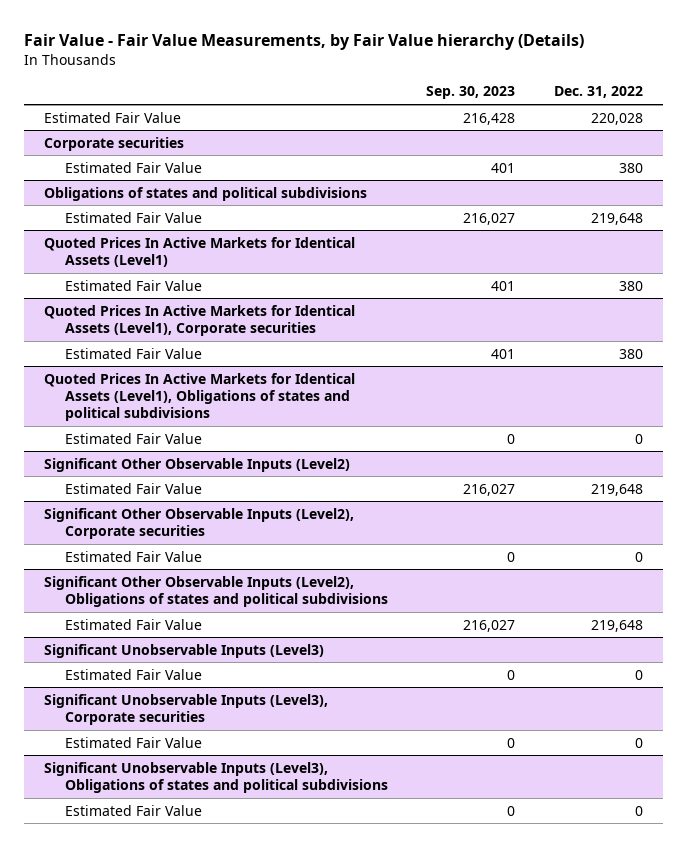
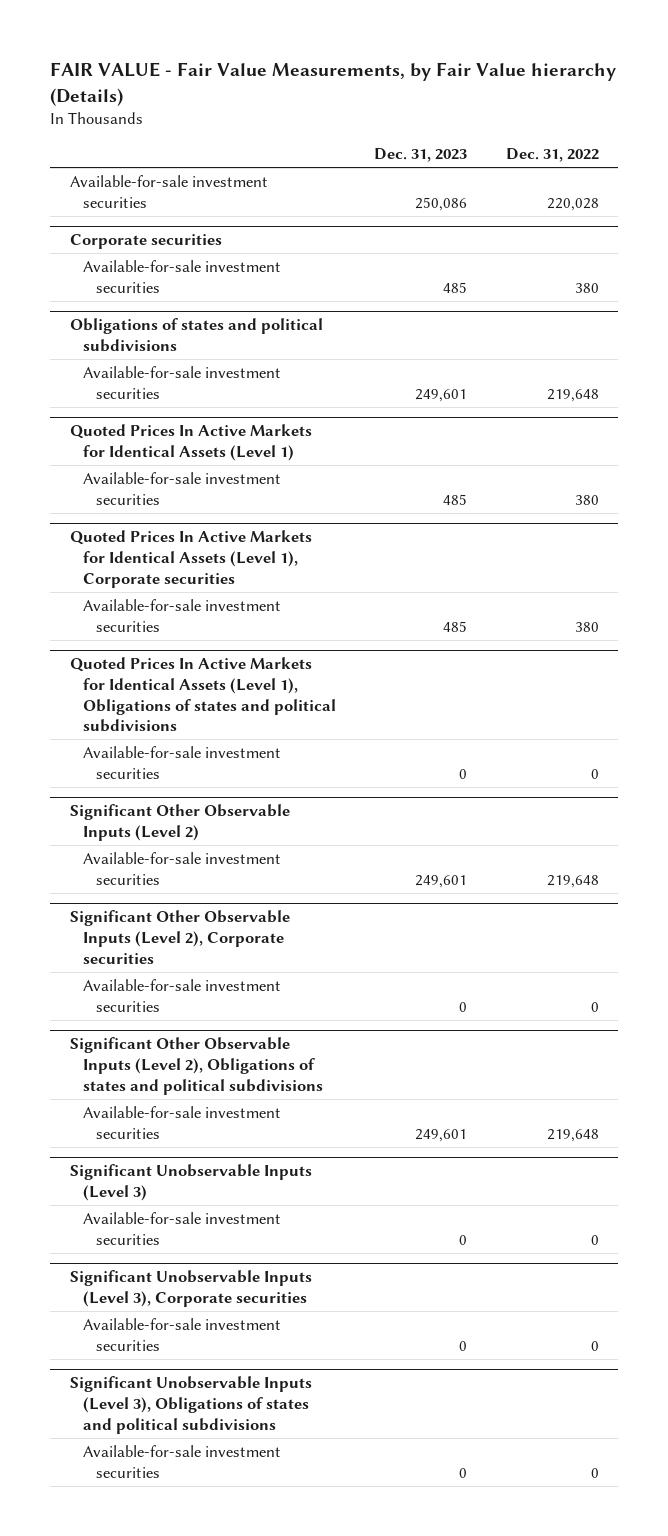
- Fair Value - Fair Value Measurements, by Fair Value hierarchy (Details)
+ FAIR VALUE - Fair Value Measurements, by Fair Value hierarchy (Details)
- | Sep. 30, 2023 | Dec. 31, 2022
+ | Dec. 31, 2023 | Dec. 31, 2022
- Estimated Fair Value | 216,428 | 220,028
+ Available-for-sale investment securities | 250,086 | 220,028
@ Corporate securities
- Estimated Fair Value | 401 | 380
+ Available-for-sale investment securities | 485 | 380
@ Obligations of states and political subdivisions
- Estimated Fair Value | 216,027 | 219,648
- Quoted Prices In Active Markets for Identical Assets (Level1)
- Estimated Fair Value | 401 | 380
- Quoted Prices In Active Markets for Identical Assets (Level1), Corporate securities
- Estimated Fair Value | 401 | 380
- Quoted Prices In Active Markets for Identical Assets (Level1), Obligations of states and political subdivisions
- Estimated Fair Value | 0 | 0
- Significant Other Observable Inputs (Level2)
- Estimated Fair Value | 216,027 | 219,648
- Significant Other Observable Inputs (Level2), Corporate securities
- Estimated Fair Value | 0 | 0
- Significant Other Observable Inputs (Level2), Obligations of states and political subdivisions
- Estimated Fair Value | 216,027 | 219,648
- Significant Unobservable Inputs (Level3)
- Estimated Fair Value | 0 | 0
- Significant Unobservable Inputs (Level3), Corporate securities
- Estimated Fair Value | 0 | 0
- Significant Unobservable Inputs (Level3), Obligations of states and political subdivisions
- Estimated Fair Value | 0 | 0
@ Obligations of states and political subdivisions
+ Available-for-sale investment securities | 249,601 | 219,648
+ Quoted Prices In Active Markets for Identical Assets (Level 1)
+ Available-for-sale investment securities | 485 | 380
+ Quoted Prices In Active Markets for Identical Assets (Level 1), Corporate securities
+ Available-for-sale investment securities | 485 | 380
+ Quoted Prices In Active Markets for Identical Assets (Level 1), Obligations of states and political subdivisions
+ Available-for-sale investment securities | 0 | 0
+ Significant Other Observable Inputs (Level 2)
+ Available-for-sale investment securities | 249,601 | 219,648
+ Significant Other Observable Inputs (Level 2), Corporate securities
+ Available-for-sale investment securities | 0 | 0
+ Significant Other Observable Inputs (Level 2), Obligations of states and political subdivisions
+ Available-for-sale investment securities | 249,601 | 219,648
+ Significant Unobservable Inputs (Level 3)
+ Available-for-sale investment securities | 0 | 0
+ Significant Unobservable Inputs (Level 3), Corporate securities
+ Available-for-sale investment securities | 0 | 0
+ Significant Unobservable Inputs (Level 3), Obligations of states and political subdivisions
+ Available-for-sale investment securities | 0 | 0

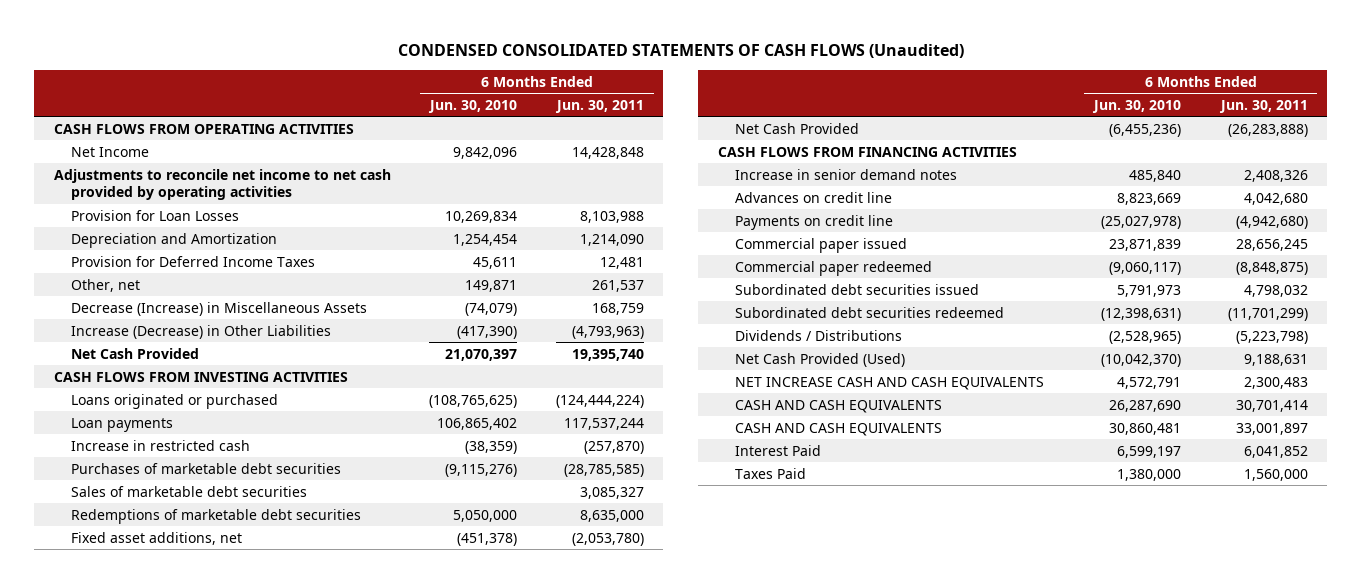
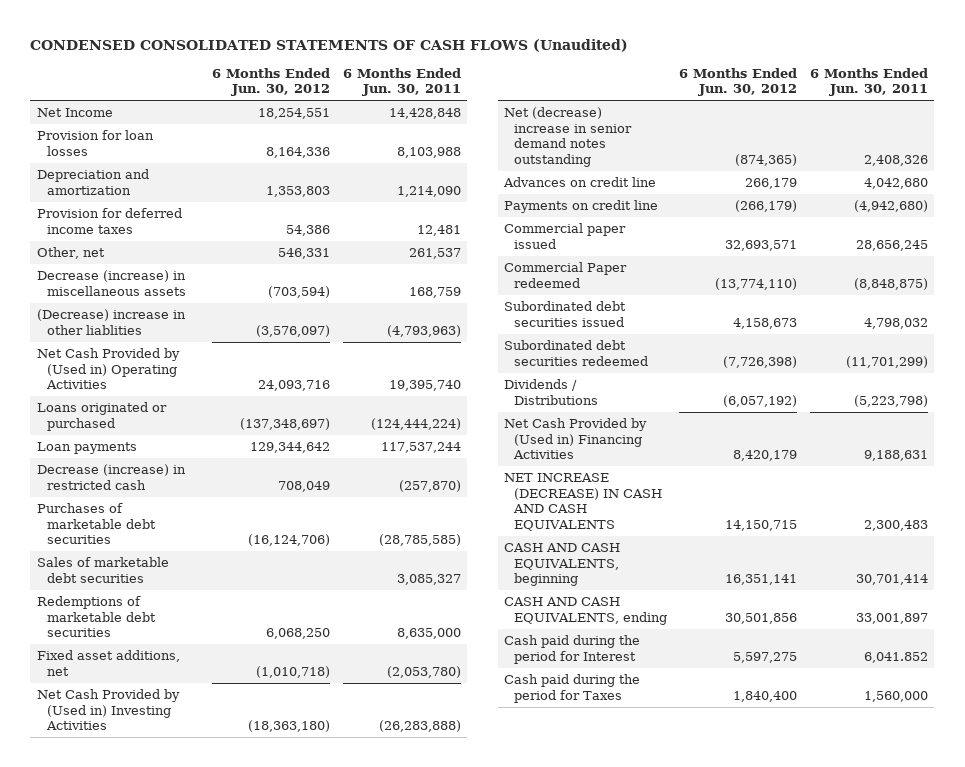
- | 6 Months Ended Jun. 30, 2010 | 6 Months Ended Jun. 30, 2011
+ | 6 Months Ended Jun. 30, 2012 | 6 Months Ended Jun. 30, 2011
- CASH FLOWS FROM OPERATING ACTIVITIES
- Adjustments to reconcile net income to net cash provided by operating activities
- Provision for Loan Losses | 10,269,834 | 8,103,988
- Depreciation and Amortization | 1,254,454 | 1,214,090
- Provision for Deferred Income Taxes | 45,611 | 12,481
+ Provision for loan losses | 8,164,336 | 8,103,988
+ Depreciation and amortization | 1,353,803 | 1,214,090
+ Provision for deferred income taxes | 54,386 | 12,481
- Decrease (Increase) in Miscellaneous Assets | (74,079) | 168,759
- Increase (Decrease) in Other Liabilities | (417,390) | (4,793,963)
- Net Cash Provided | 21,070,397 | 19,395,740
- CASH FLOWS FROM INVESTING ACTIVITIES
+ Decrease (increase) in miscellaneous assets | (703,594) | 168,759
+ (Decrease) increase in other liablities | (3,576,097) | (4,793,963)
+ Net Cash Provided by (Used in) Operating Activities | 24,093,716 | 19,395,740
- Increase in restricted cash | (38,359) | (257,870)
+ Decrease (increase) in restricted cash | 708,049 | (257,870)
- Net Cash Provided | (6,455,236) | (26,283,888)
- CASH FLOWS FROM FINANCING ACTIVITIES
- Increase in senior demand notes | 485,840 | 2,408,326
+ Net Cash Provided by (Used in) Investing Activities | (18,363,180) | (26,283,888)
+ Net (decrease) increase in senior demand notes outstanding | (874,365) | 2,408,326
- Commercial paper redeemed | (9,060,117) | (8,848,875)
+ Commercial Paper redeemed | (13,774,110) | (8,848,875)
- Net Cash Provided (Used) | (10,042,370) | 9,188,631
- NET INCREASE CASH AND CASH EQUIVALENTS | 4,572,791 | 2,300,483
- CASH AND CASH EQUIVALENTS | 26,287,690 | 30,701,414
- CASH AND CASH EQUIVALENTS | 30,860,481 | 33,001,897
- Interest Paid | 6,599,197 | 6,041,852
- Taxes Paid | 1,380,000 | 1,560,000
+ Net Cash Provided by (Used in) Financing Activities | 8,420,179 | 9,188,631
+ NET INCREASE (DECREASE) IN CASH AND CASH EQUIVALENTS | 14,150,715 | 2,300,483
+ CASH AND CASH EQUIVALENTS, beginning | 16,351,141 | 30,701,414
+ CASH AND CASH EQUIVALENTS, ending | 30,501,856 | 33,001,897
+ Cash paid during the period for Interest | 5,597,275 | 6,041.852
+ Cash paid during the period for Taxes | 1,840,400 | 1,560,000

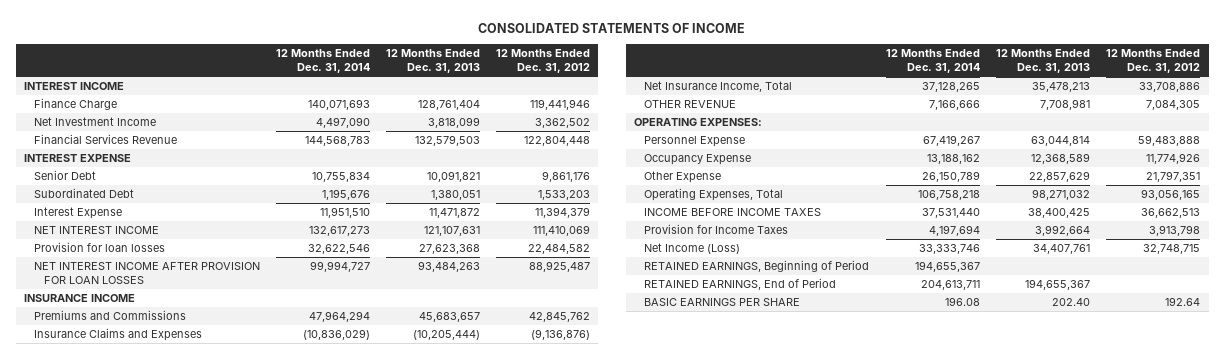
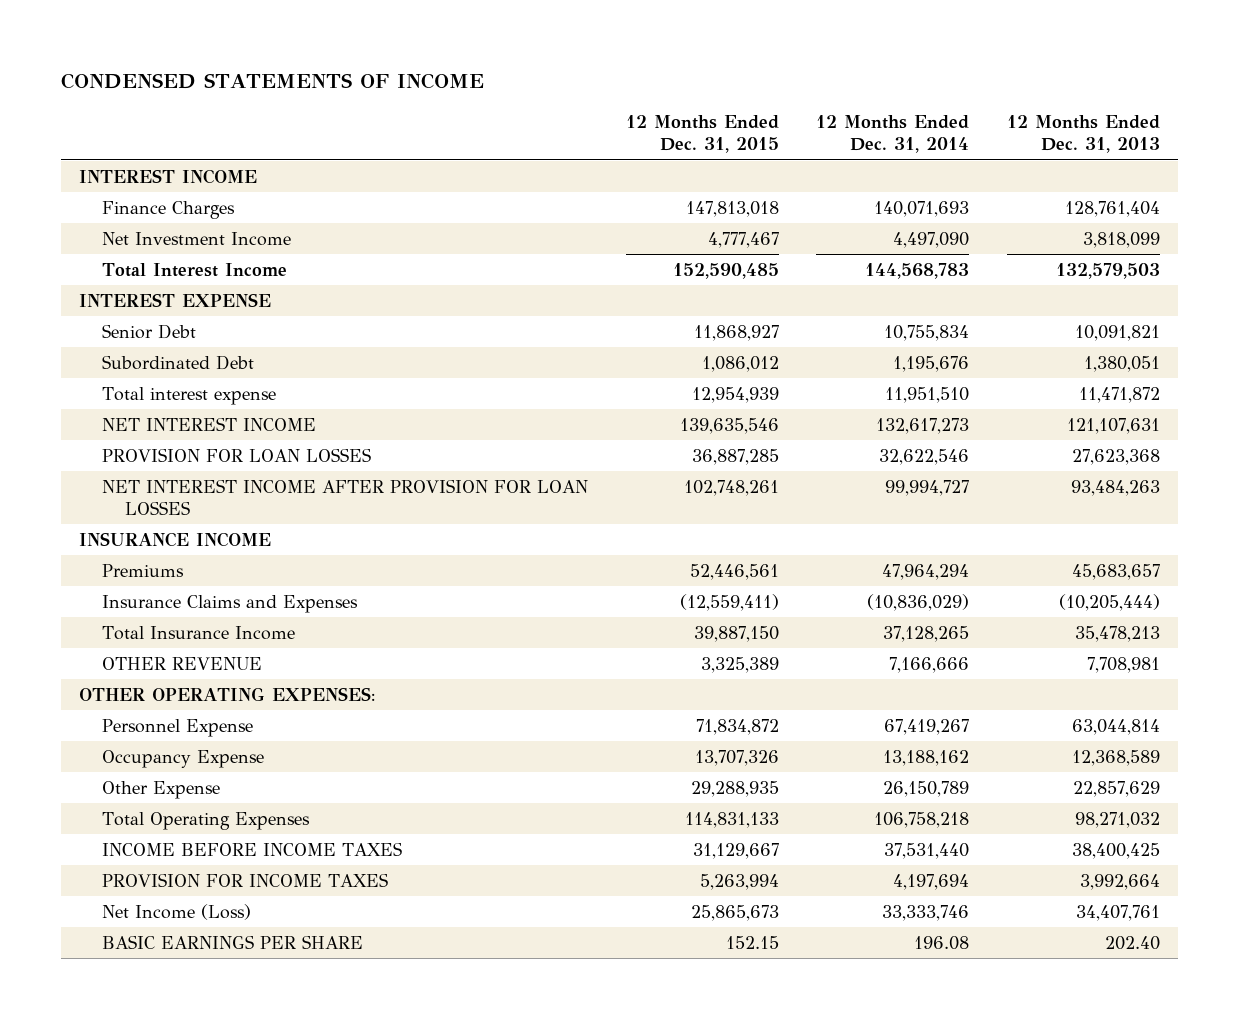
- CONSOLIDATED STATEMENTS OF INCOME
+ CONDENSED STATEMENTS OF INCOME
- | 12 Months Ended Dec. 31, 2014 | 12 Months Ended Dec. 31, 2013 | 12 Months Ended Dec. 31, 2012
+ | 12 Months Ended Dec. 31, 2015 | 12 Months Ended Dec. 31, 2014 | 12 Months Ended Dec. 31, 2013
- Finance Charge | 140,071,693 | 128,761,404 | 119,441,946
+ Finance Charges | 147,813,018 | 140,071,693 | 128,761,404
- Financial Services Revenue | 144,568,783 | 132,579,503 | 122,804,448
+ Total Interest Income | 152,590,485 | 144,568,783 | 132,579,503
- Interest Expense | 11,951,510 | 11,471,872 | 11,394,379
+ Total interest expense | 12,954,939 | 11,951,510 | 11,471,872
- Provision for loan losses | 32,622,546 | 27,623,368 | 22,484,582
+ PROVISION FOR LOAN LOSSES | 36,887,285 | 32,622,546 | 27,623,368
- Premiums and Commissions | 47,964,294 | 45,683,657 | 42,845,762
+ Premiums | 52,446,561 | 47,964,294 | 45,683,657
- Net Insurance Income, Total | 37,128,265 | 35,478,213 | 33,708,886
+ Total Insurance Income | 39,887,150 | 37,128,265 | 35,478,213
- OPERATING EXPENSES:
+ OTHER OPERATING EXPENSES:
- Operating Expenses, Total | 106,758,218 | 98,271,032 | 93,056,165
+ Total Operating Expenses | 114,831,133 | 106,758,218 | 98,271,032
- Provision for Income Taxes | 4,197,694 | 3,992,664 | 3,913,798
+ PROVISION FOR INCOME TAXES | 5,263,994 | 4,197,694 | 3,992,664
- RETAINED EARNINGS, Beginning of Period | 194,655,367 | |
- RETAINED EARNINGS, End of Period | 204,613,711 | 194,655,367 |

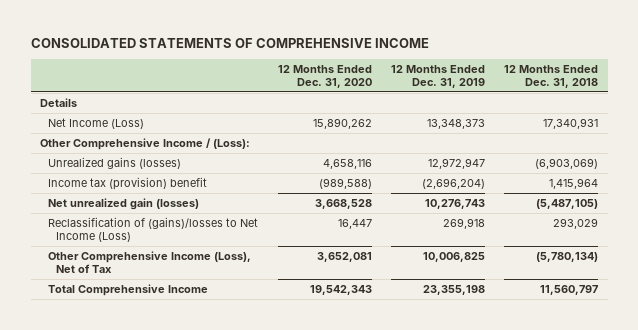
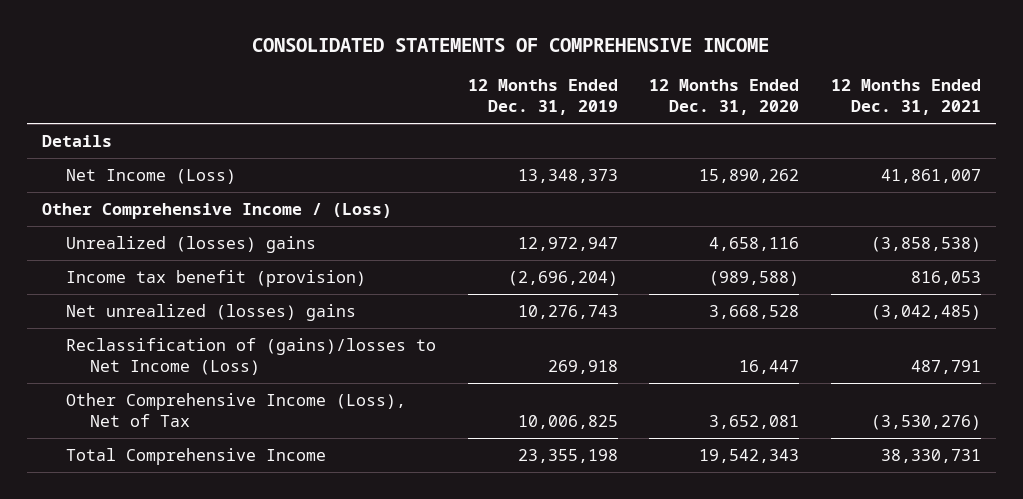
- | 12 Months Ended Dec. 31, 2020 | 12 Months Ended Dec. 31, 2019 | 12 Months Ended Dec. 31, 2018
+ | 12 Months Ended Dec. 31, 2019 | 12 Months Ended Dec. 31, 2020 | 12 Months Ended Dec. 31, 2021
- Other Comprehensive Income / (Loss):
- Unrealized gains (losses) | 4,658,116 | 12,972,947 | (6,903,069)
- Income tax (provision) benefit | (989,588) | (2,696,204) | 1,415,964
- Net unrealized gain (losses) | 3,668,528 | 10,276,743 | (5,487,105)
+ Other Comprehensive Income / (Loss)
+ Unrealized (losses) gains | 12,972,947 | 4,658,116 | (3,858,538)
+ Income tax benefit (provision) | (2,696,204) | (989,588) | 816,053
+ Net unrealized (losses) gains | 10,276,743 | 3,668,528 | (3,042,485)

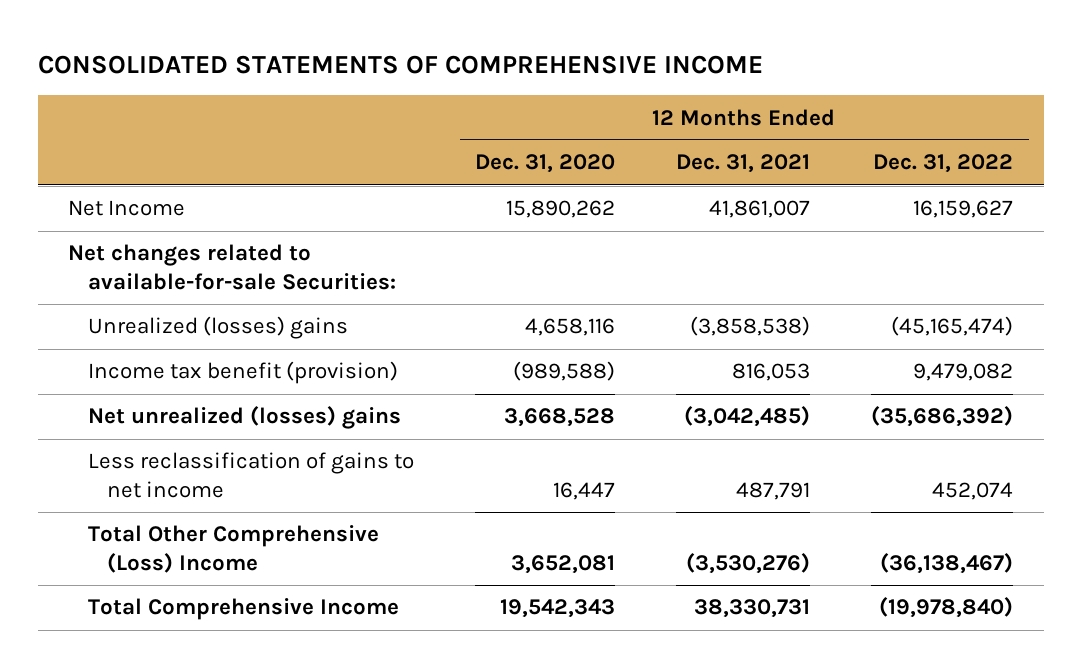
- | 12 Months Ended Dec. 31, 2019 | 12 Months Ended Dec. 31, 2020 | 12 Months Ended Dec. 31, 2021
+ | 12 Months Ended Dec. 31, 2020 | 12 Months Ended Dec. 31, 2021 | 12 Months Ended Dec. 31, 2022
- Details
- Net Income (Loss) | 13,348,373 | 15,890,262 | 41,861,007
- Other Comprehensive Income / (Loss)
+ Net Income | 15,890,262 | 41,861,007 | 16,159,627
+ Net changes related to available-for-sale Securities:
- Reclassification of (gains)/losses to Net Income (Loss) | 269,918 | 16,447 | 487,791
- Other Comprehensive Income (Loss), Net of Tax | 10,006,825 | 3,652,081 | (3,530,276)
+ Less reclassification of gains to net income | 16,447 | 487,791 | 452,074
+ Total Other Comprehensive (Loss) Income | 3,652,081 | (3,530,276) | (36,138,467)

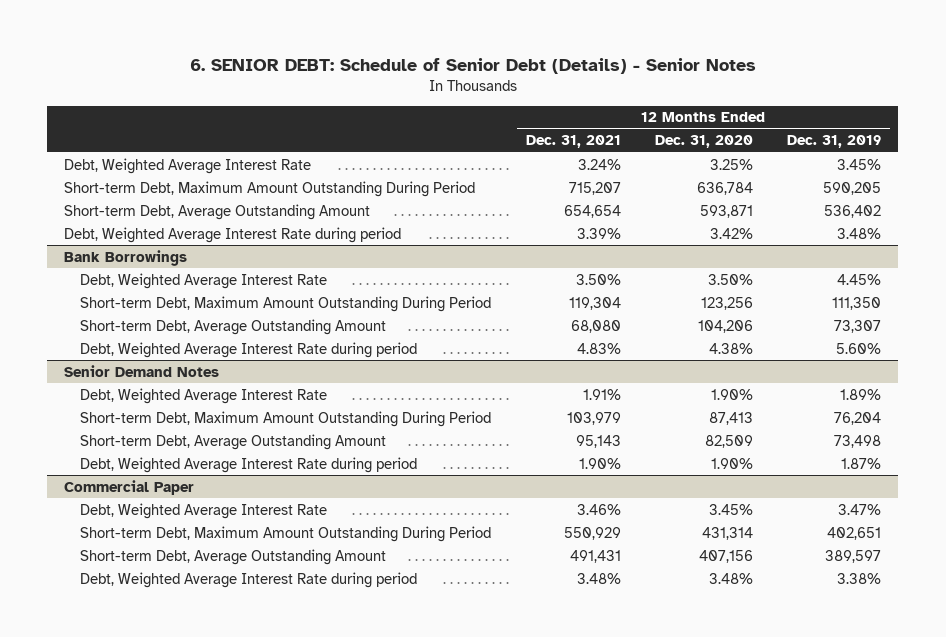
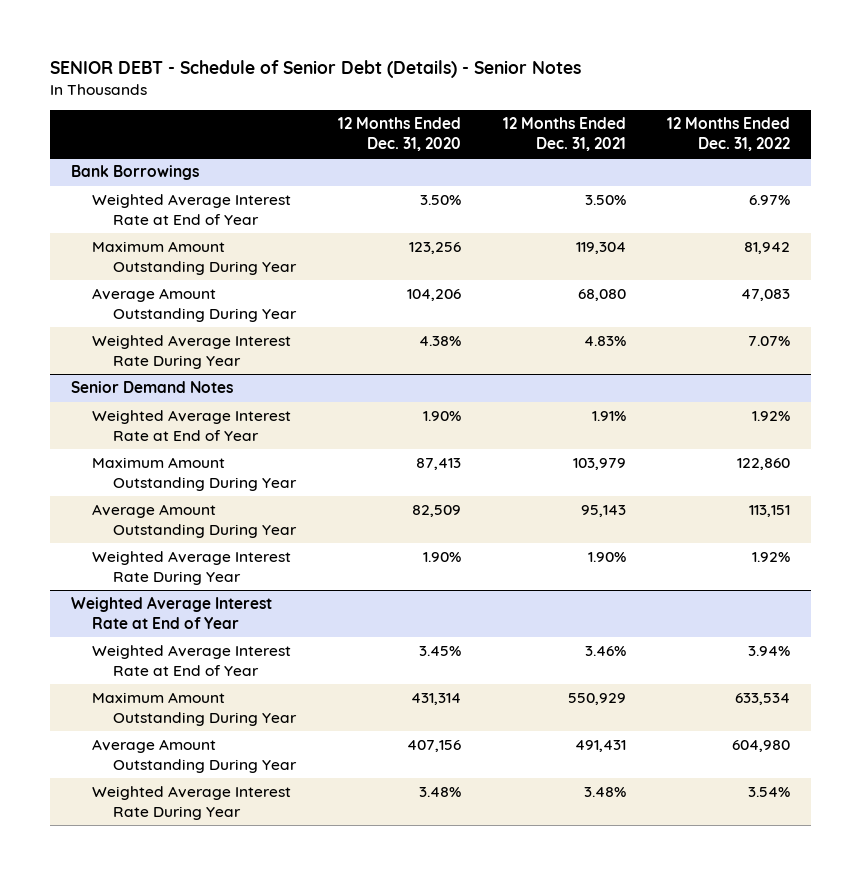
- 6. SENIOR DEBT: Schedule of Senior Debt (Details) - Senior Notes
+ SENIOR DEBT - Schedule of Senior Debt (Details) - Senior Notes
- | 12 Months Ended Dec. 31, 2021 | 12 Months Ended Dec. 31, 2020 | 12 Months Ended Dec. 31, 2019
+ | 12 Months Ended Dec. 31, 2020 | 12 Months Ended Dec. 31, 2021 | 12 Months Ended Dec. 31, 2022
- Debt, Weighted Average Interest Rate | 3.24% | 3.25% | 3.45%
- Short-term Debt, Maximum Amount Outstanding During Period | 715,207 | 636,784 | 590,205
- Short-term Debt, Average Outstanding Amount | 654,654 | 593,871 | 536,402
- Debt, Weighted Average Interest Rate during period | 3.39% | 3.42% | 3.48%
@ Bank Borrowings
- Debt, Weighted Average Interest Rate | 3.50% | 3.50% | 4.45%
- Short-term Debt, Maximum Amount Outstanding During Period | 119,304 | 123,256 | 111,350
- Short-term Debt, Average Outstanding Amount | 68,080 | 104,206 | 73,307
- Debt, Weighted Average Interest Rate during period | 4.83% | 4.38% | 5.60%
+ Weighted Average Interest Rate at End of Year | 3.50% | 3.50% | 6.97%
+ Maximum Amount Outstanding During Year | 123,256 | 119,304 | 81,942
+ Average Amount Outstanding During Year | 104,206 | 68,080 | 47,083
+ Weighted Average Interest Rate During Year | 4.38% | 4.83% | 7.07%
@ Senior Demand Notes
- Debt, Weighted Average Interest Rate | 1.91% | 1.90% | 1.89%
- Short-term Debt, Maximum Amount Outstanding During Period | 103,979 | 87,413 | 76,204
- Short-term Debt, Average Outstanding Amount | 95,143 | 82,509 | 73,498
- Debt, Weighted Average Interest Rate during period | 1.90% | 1.90% | 1.87%
- Commercial Paper
- Debt, Weighted Average Interest Rate | 3.46% | 3.45% | 3.47%
- Short-term Debt, Maximum Amount Outstanding During Period | 550,929 | 431,314 | 402,651
- Short-term Debt, Average Outstanding Amount | 491,431 | 407,156 | 389,597
- Debt, Weighted Average Interest Rate during period | 3.48% | 3.48% | 3.38%
@ Senior Demand Notes
+ Weighted Average Interest Rate at End of Year | 1.90% | 1.91% | 1.92%
+ Maximum Amount Outstanding During Year | 87,413 | 103,979 | 122,860
+ Average Amount Outstanding During Year | 82,509 | 95,143 | 113,151
+ Weighted Average Interest Rate During Year | 1.90% | 1.90% | 1.92%
+ Weighted Average Interest Rate at End of Year
+ Weighted Average Interest Rate at End of Year | 3.45% | 3.46% | 3.94%
+ Maximum Amount Outstanding During Year | 431,314 | 550,929 | 633,534
+ Average Amount Outstanding During Year | 407,156 | 491,431 | 604,980
+ Weighted Average Interest Rate During Year | 3.48% | 3.48% | 3.54%

